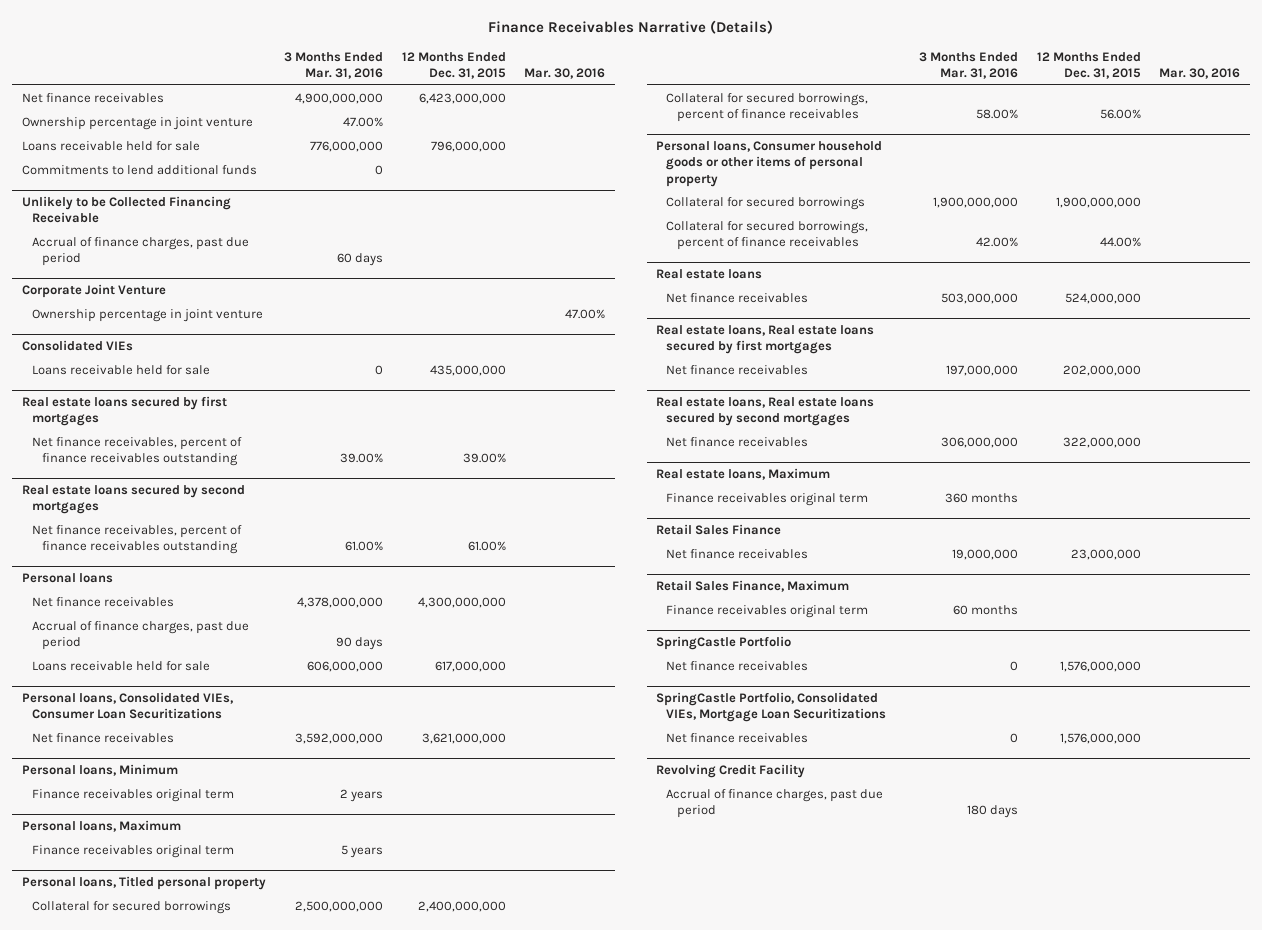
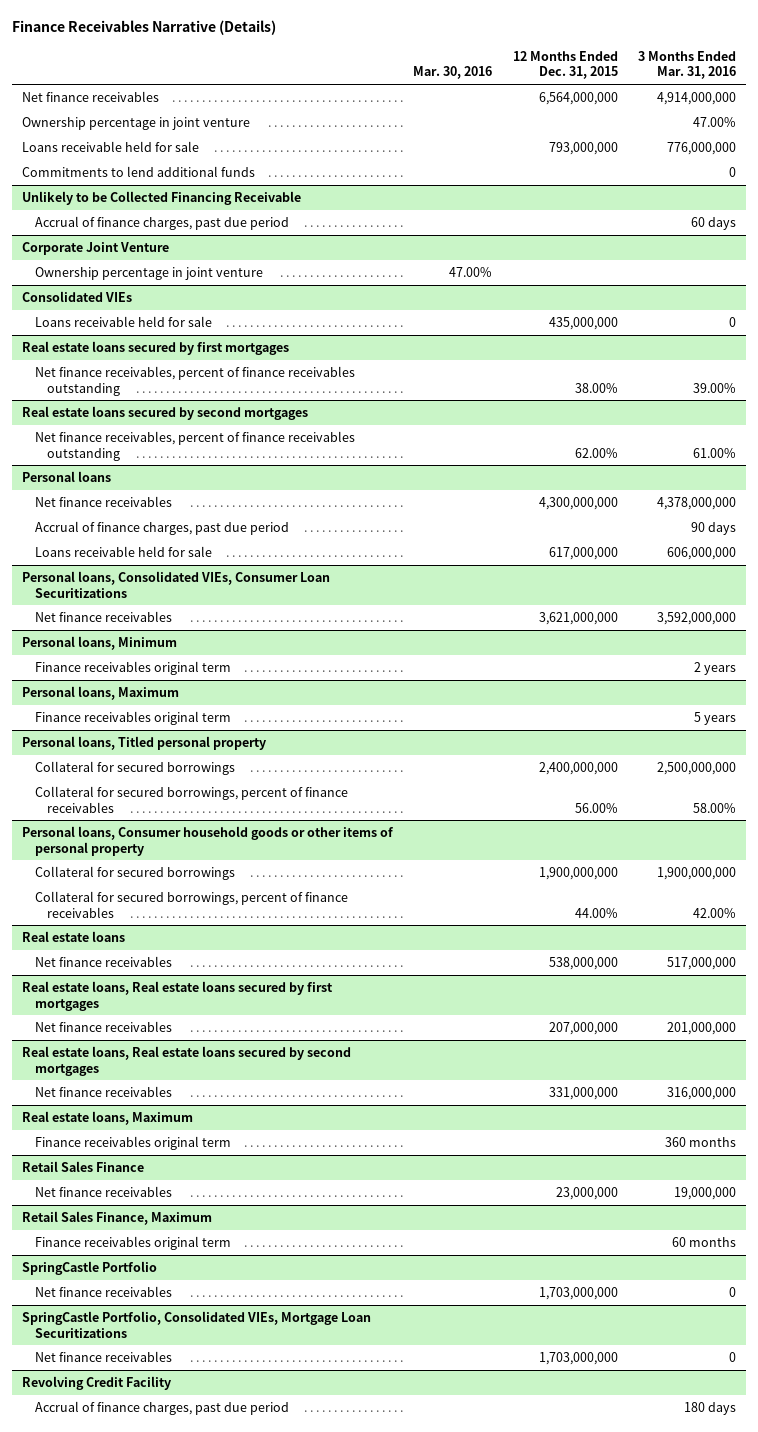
- | 3 Months Ended Mar. 31, 2016 | 12 Months Ended Dec. 31, 2015 | Mar. 30, 2016
+ | Mar. 30, 2016 | 12 Months Ended Dec. 31, 2015 | 3 Months Ended Mar. 31, 2016
- Net finance receivables | 4,900,000,000 | 6,423,000,000 |
+ Net finance receivables | | 6,564,000,000 | 4,914,000,000
- Loans receivable held for sale | 776,000,000 | 796,000,000 |
+ Loans receivable held for sale | | 793,000,000 | 776,000,000
@ Real estate loans secured by first mortgages
- Net finance receivables, percent of finance receivables outstanding | 39.00% | 39.00% |
+ Net finance receivables, percent of finance receivables outstanding | | 38.00% | 39.00%
@ Real estate loans secured by second mortgages
- Net finance receivables, percent of finance receivables outstanding | 61.00% | 61.00% |
+ Net finance receivables, percent of finance receivables outstanding | | 62.00% | 61.00%
@ Real estate loans
- Net finance receivables | 503,000,000 | 524,000,000 |
+ Net finance receivables | | 538,000,000 | 517,000,000
@ Real estate loans, Real estate loans secured by first mortgages
- Net finance receivables | 197,000,000 | 202,000,000 |
+ Net finance receivables | | 207,000,000 | 201,000,000
@ Real estate loans, Real estate loans secured by second mortgages
- Net finance receivables | 306,000,000 | 322,000,000 |
+ Net finance receivables | | 331,000,000 | 316,000,000
@ SpringCastle Portfolio
- Net finance receivables | 0 | 1,576,000,000 |
+ Net finance receivables | | 1,703,000,000 | 0
@ SpringCastle Portfolio, Consolidated VIEs, Mortgage Loan Securitizations
- Net finance receivables | 0 | 1,576,000,000 |
+ Net finance receivables | | 1,703,000,000 | 0

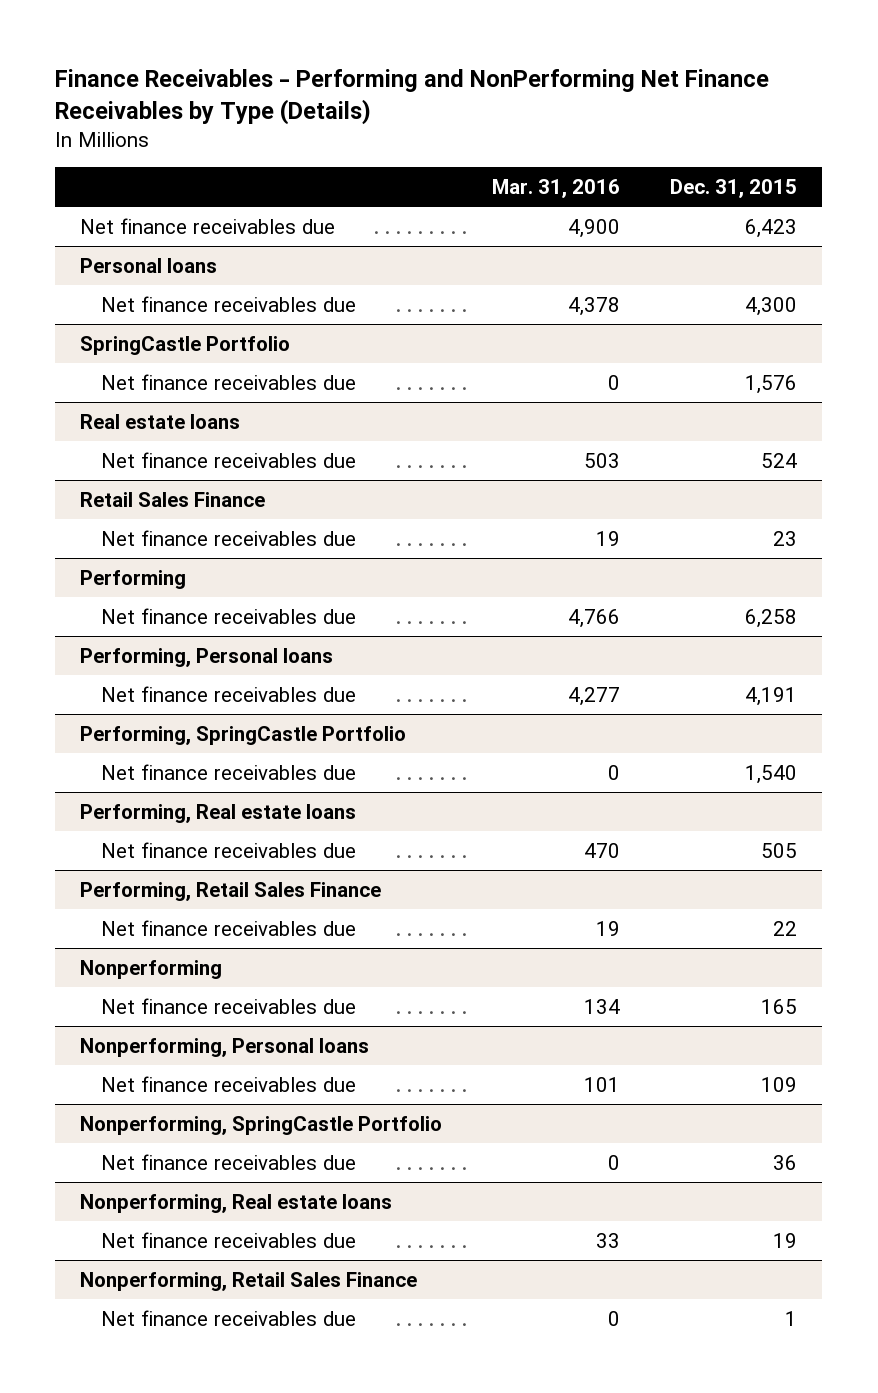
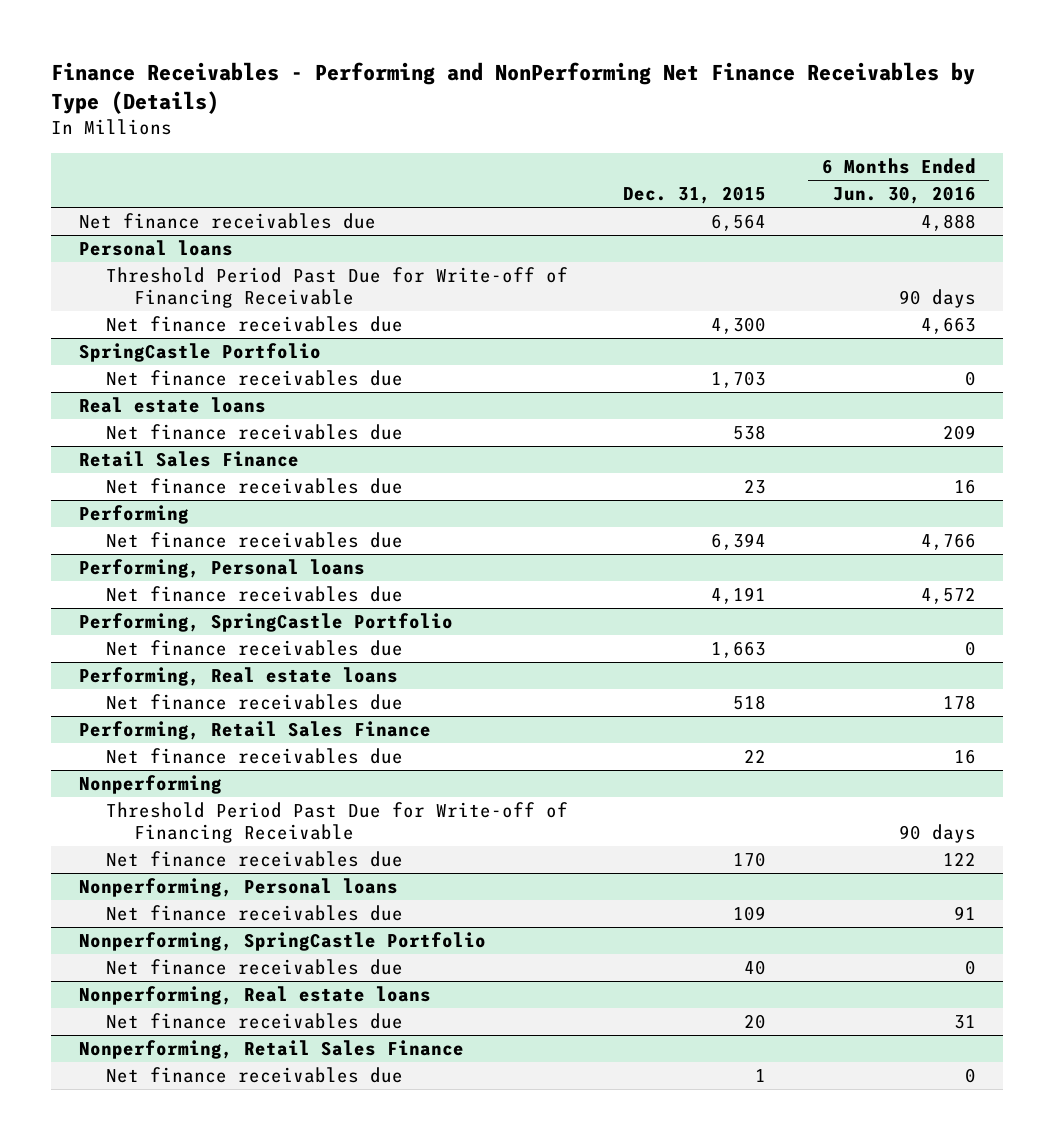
- | Mar. 31, 2016 | Dec. 31, 2015
+ | Dec. 31, 2015 | 6 Months Ended Jun. 30, 2016
- Net finance receivables due | 4,900 | 6,423
+ Net finance receivables due | 6,564 | 4,888
@ Personal loans
+ Threshold Period Past Due for Write-off of Financing Receivable | | 90 days
@ SpringCastle Portfolio
- Net finance receivables due | 0 | 1,576
+ Net finance receivables due | 1,703 | 0
@ Real estate loans
- Net finance receivables due | 503 | 524
+ Net finance receivables due | 538 | 209
@ Performing
- Net finance receivables due | 4,766 | 6,258
+ Net finance receivables due | 6,394 | 4,766
@ Performing, SpringCastle Portfolio
- Net finance receivables due | 0 | 1,540
+ Net finance receivables due | 1,663 | 0
@ Performing, Real estate loans
- Net finance receivables due | 470 | 505
+ Net finance receivables due | 518 | 178
@ Nonperforming
- Net finance receivables due | 134 | 165
+ Threshold Period Past Due for Write-off of Financing Receivable | | 90 days
+ Net finance receivables due | 170 | 122
@ Nonperforming, SpringCastle Portfolio
- Net finance receivables due | 0 | 36
+ Net finance receivables due | 40 | 0
@ Nonperforming, Real estate loans
- Net finance receivables due | 33 | 19
+ Net finance receivables due | 20 | 31

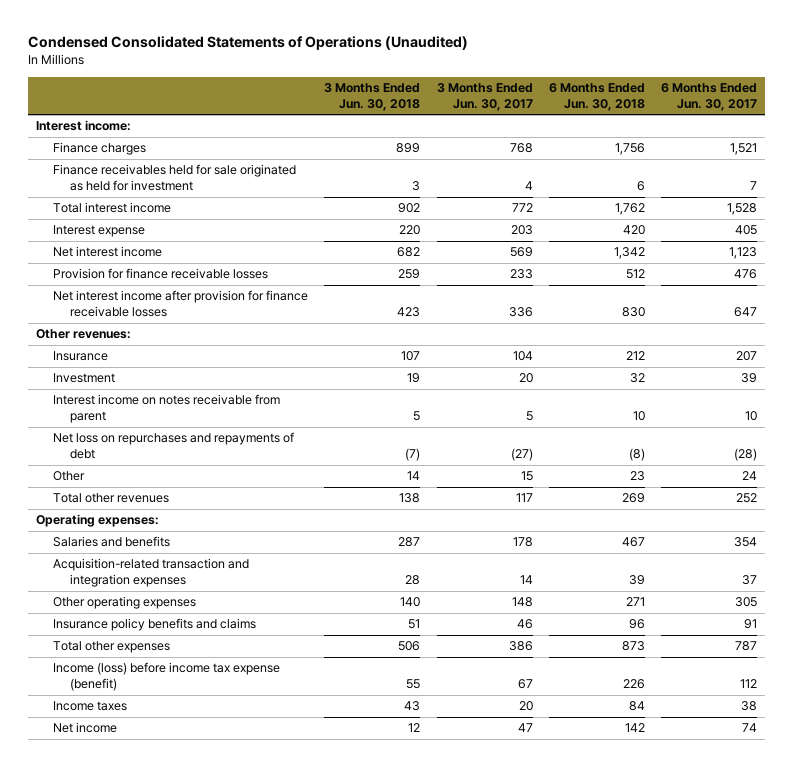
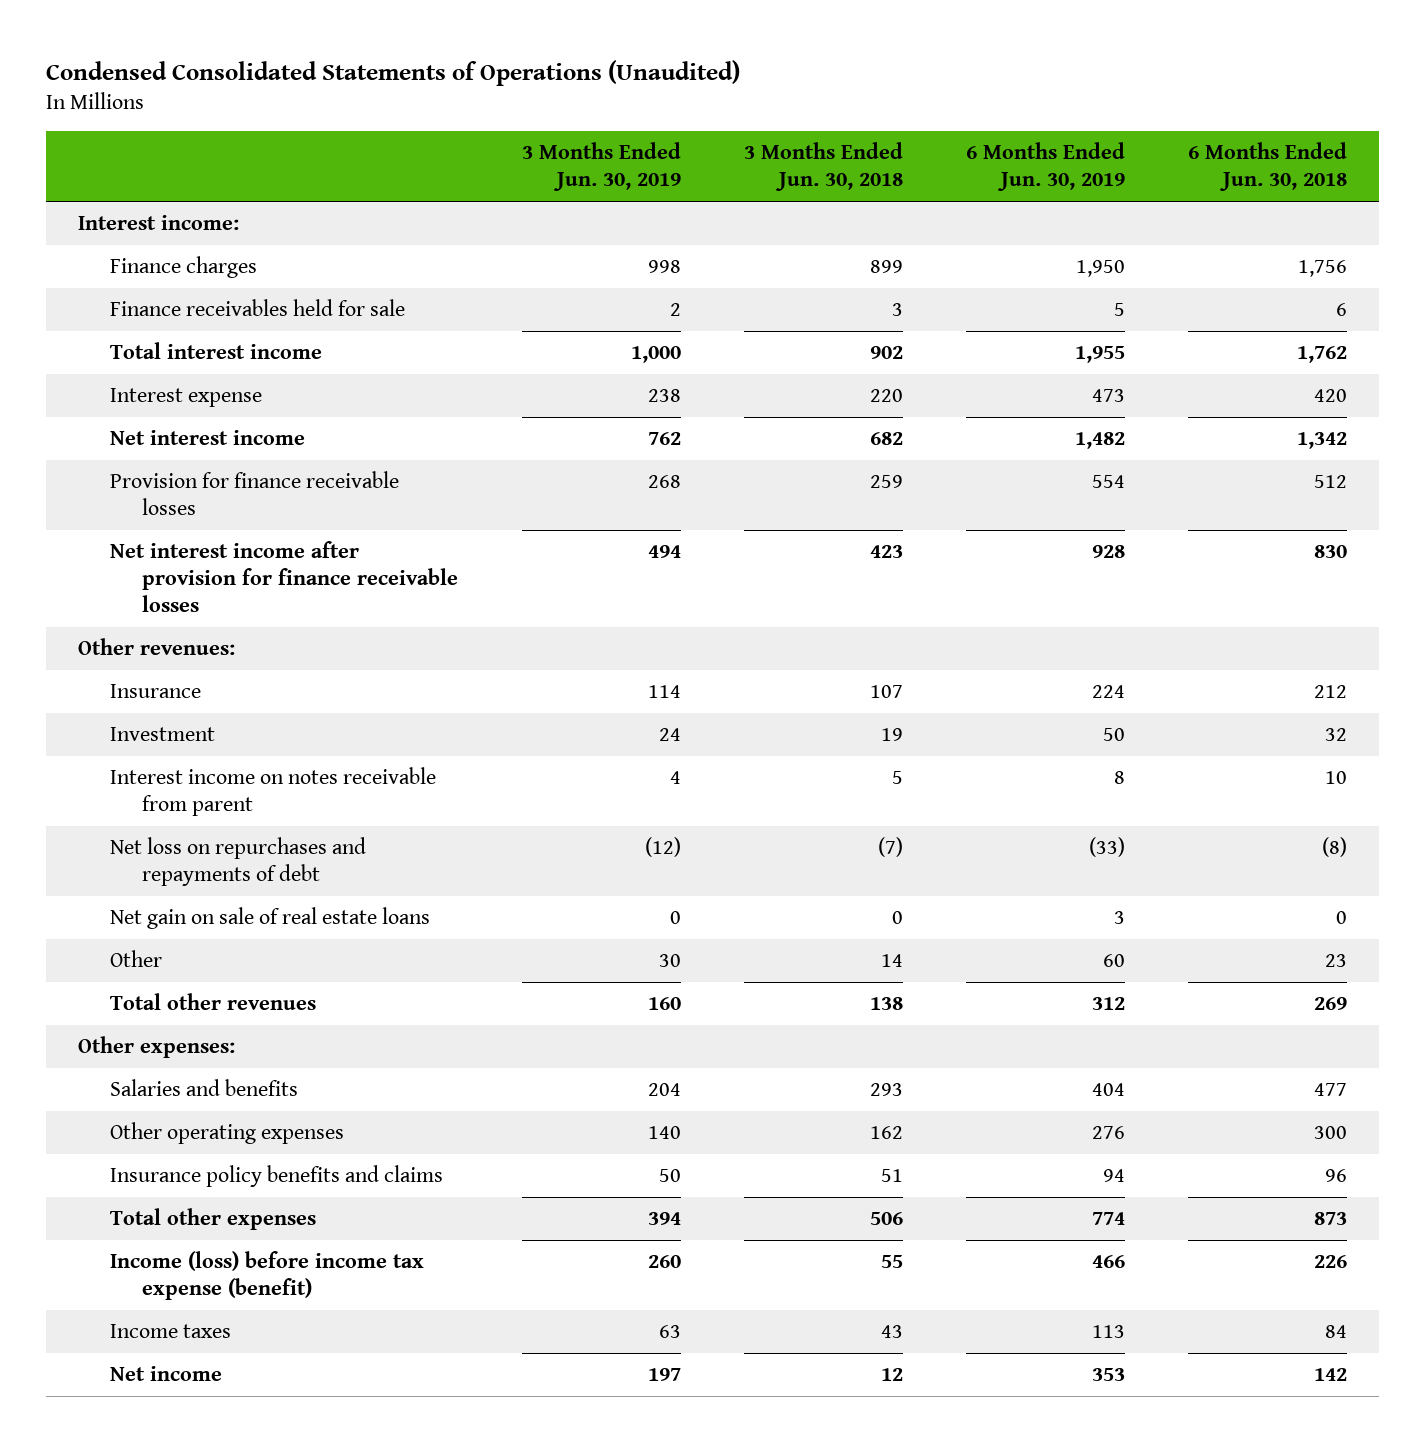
- | 3 Months Ended Jun. 30, 2018 | 3 Months Ended Jun. 30, 2017 | 6 Months Ended Jun. 30, 2018 | 6 Months Ended Jun. 30, 2017
+ | 3 Months Ended Jun. 30, 2019 | 3 Months Ended Jun. 30, 2018 | 6 Months Ended Jun. 30, 2019 | 6 Months Ended Jun. 30, 2018
- Finance receivables held for sale originated as held for investment | 3 | 4 | 6 | 7
+ Finance receivables held for sale | 2 | 3 | 5 | 6
+ Net gain on sale of real estate loans | 0 | 0 | 3 | 0
- Operating expenses:
- Salaries and benefits | 287 | 178 | 467 | 354
- Acquisition-related transaction and integration expenses | 28 | 14 | 39 | 37
- Other operating expenses | 140 | 148 | 271 | 305
+ Other expenses:
+ Salaries and benefits | 204 | 293 | 404 | 477
+ Other operating expenses | 140 | 162 | 276 | 300

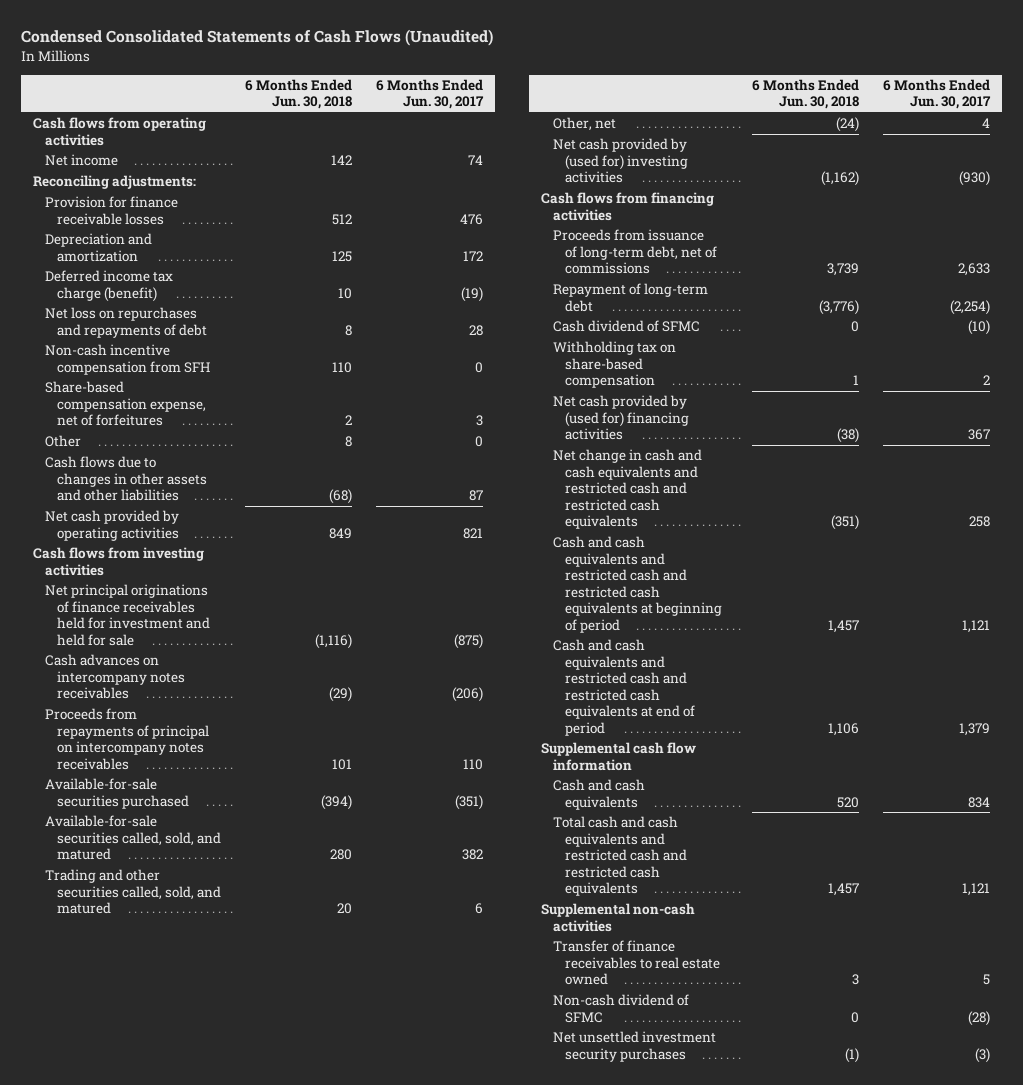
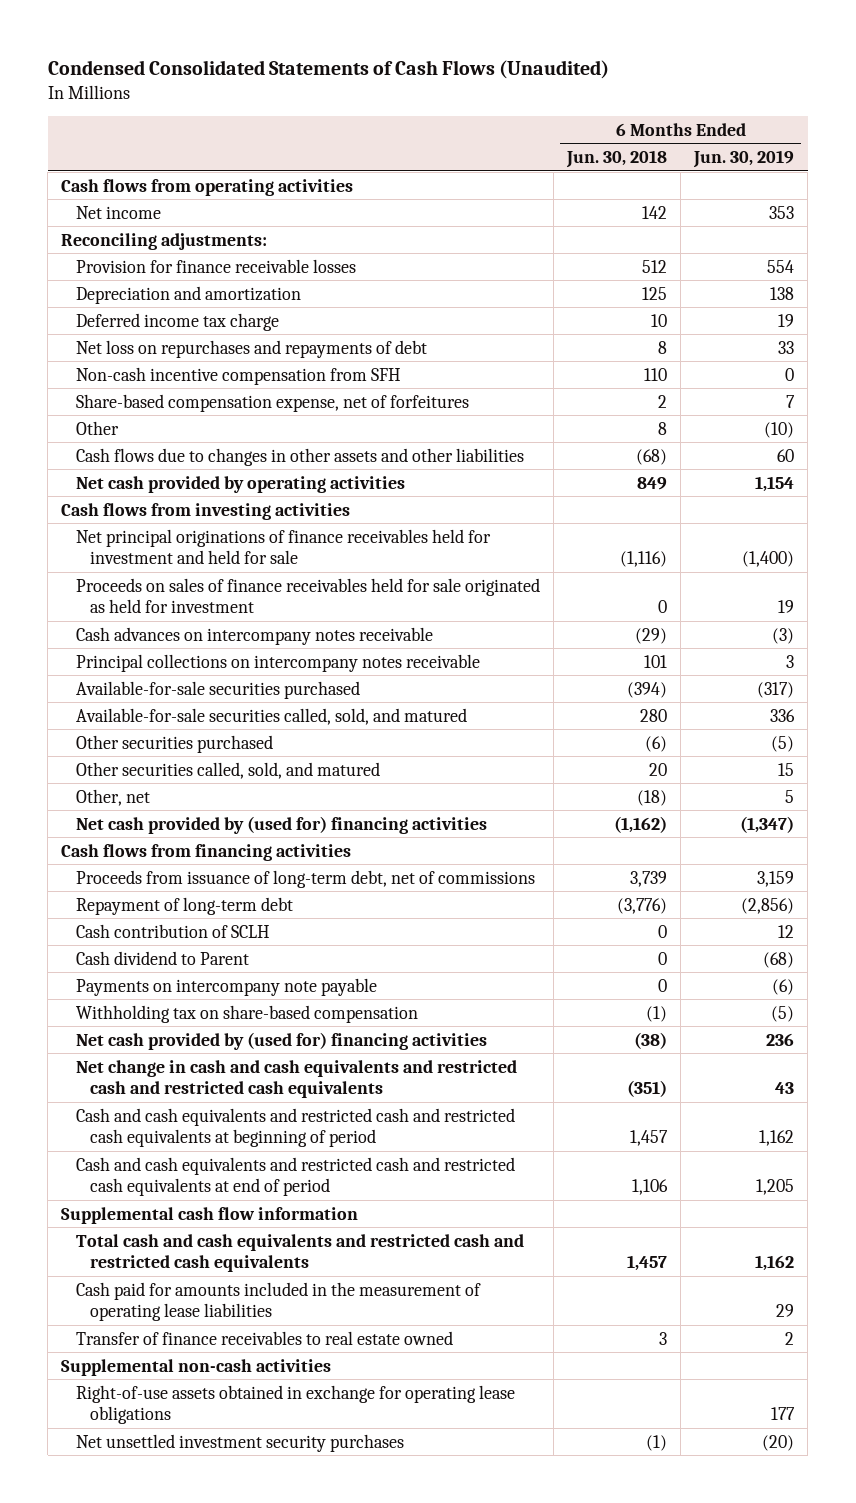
- | 6 Months Ended Jun. 30, 2018 | 6 Months Ended Jun. 30, 2017
+ | 6 Months Ended Jun. 30, 2018 | 6 Months Ended Jun. 30, 2019
- Deferred income tax charge (benefit) | 10 | (19)
+ Deferred income tax charge | 10 | 19
- Cash advances on intercompany notes receivables | (29) | (206)
- Proceeds from repayments of principal on intercompany notes receivables | 101 | 110
+ Proceeds on sales of finance receivables held for sale originated as held for investment | 0 | 19
+ Cash advances on intercompany notes receivable | (29) | (3)
+ Principal collections on intercompany notes receivable | 101 | 3
- Trading and other securities called, sold, and matured | 20 | 6
- Other, net | (24) | 4
- Net cash provided by (used for) investing activities | (1,162) | (930)
+ Other securities purchased | (6) | (5)
+ Other securities called, sold, and matured | 20 | 15
+ Other, net | (18) | 5
+ Net cash provided by (used for) financing activities | (1,162) | (1,347)
- Cash dividend of SFMC | 0 | (10)
- Withholding tax on share-based compensation | 1 | 2
+ Cash contribution of SCLH | 0 | 12
+ Cash dividend to Parent | 0 | (68)
+ Payments on intercompany note payable | 0 | (6)
+ Withholding tax on share-based compensation | (1) | (5)
- Cash and cash equivalents | 520 | 834
+ Cash paid for amounts included in the measurement of operating lease liabilities | | 29
- Non-cash dividend of SFMC | 0 | (28)
moved down: Supplemental non-cash activities
+ Right-of-use assets obtained in exchange for operating lease obligations | | 177

